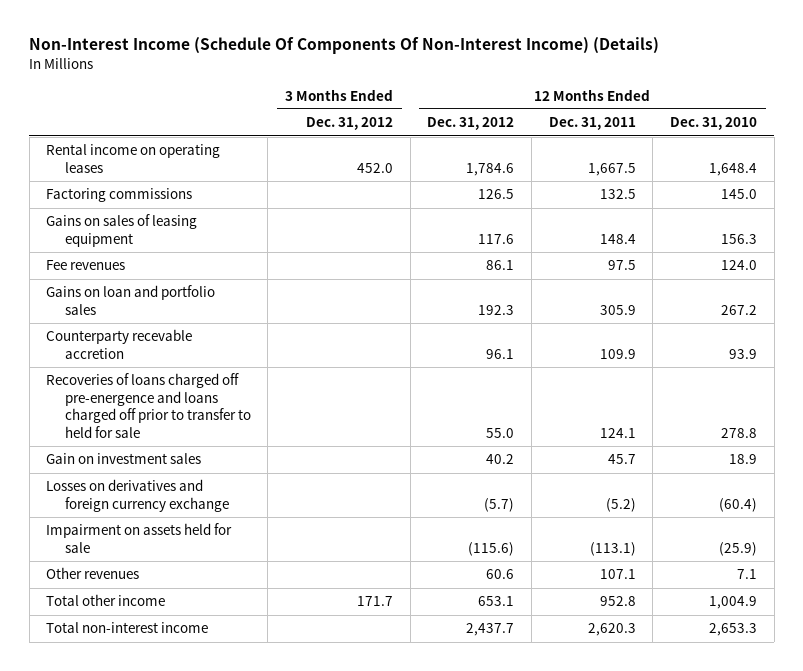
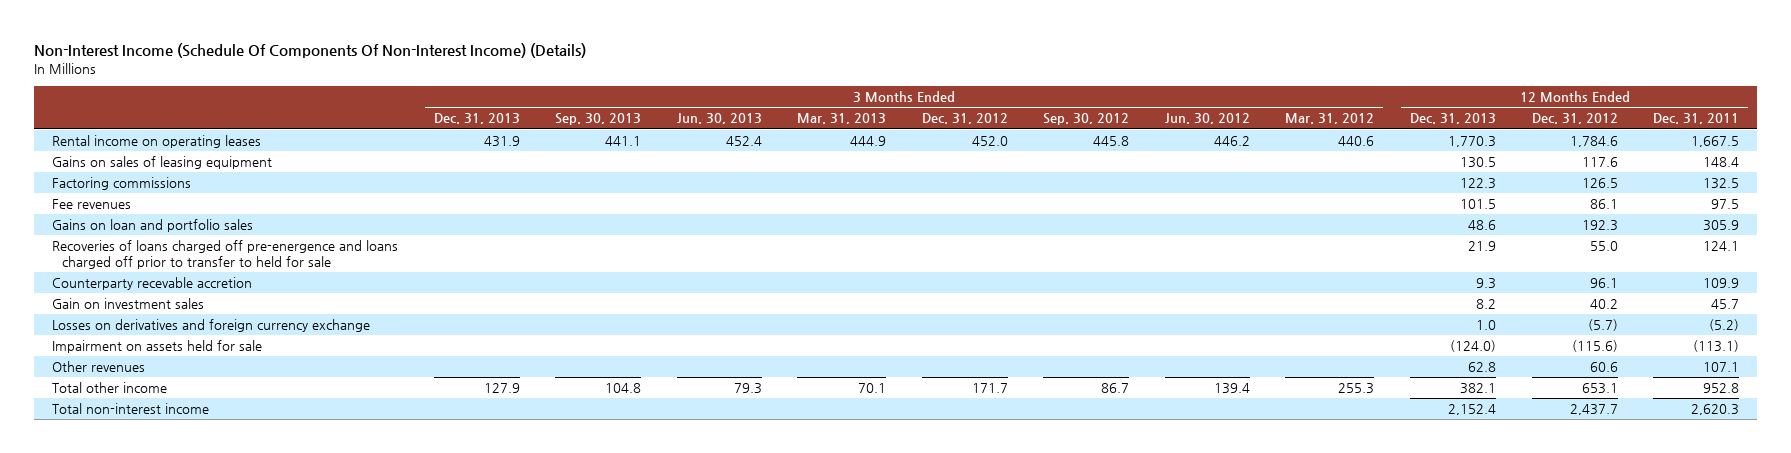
- | 3 Months Ended Dec. 31, 2012 | 12 Months Ended Dec. 31, 2012 | 12 Months Ended Dec. 31, 2011 | 12 Months Ended Dec. 31, 2010
+ | 3 Months Ended Dec. 31, 2013 | 3 Months Ended Sep. 30, 2013 | 3 Months Ended Jun. 30, 2013 | 3 Months Ended Mar. 31, 2013 | 3 Months Ended Dec. 31, 2012 | 3 Months Ended Sep. 30, 2012 | 3 Months Ended Jun. 30, 2012 | 3 Months Ended Mar. 31, 2012 | 12 Months Ended Dec. 31, 2013 | 12 Months Ended Dec. 31, 2012 | 12 Months Ended Dec. 31, 2011
moved down: Factoring commissions | | | | | | | | | 122.3 | 126.5 | 132.5
moved down: Counterparty recevable accretion | | | | | | | | | 9.3 | 96.1 | 109.9

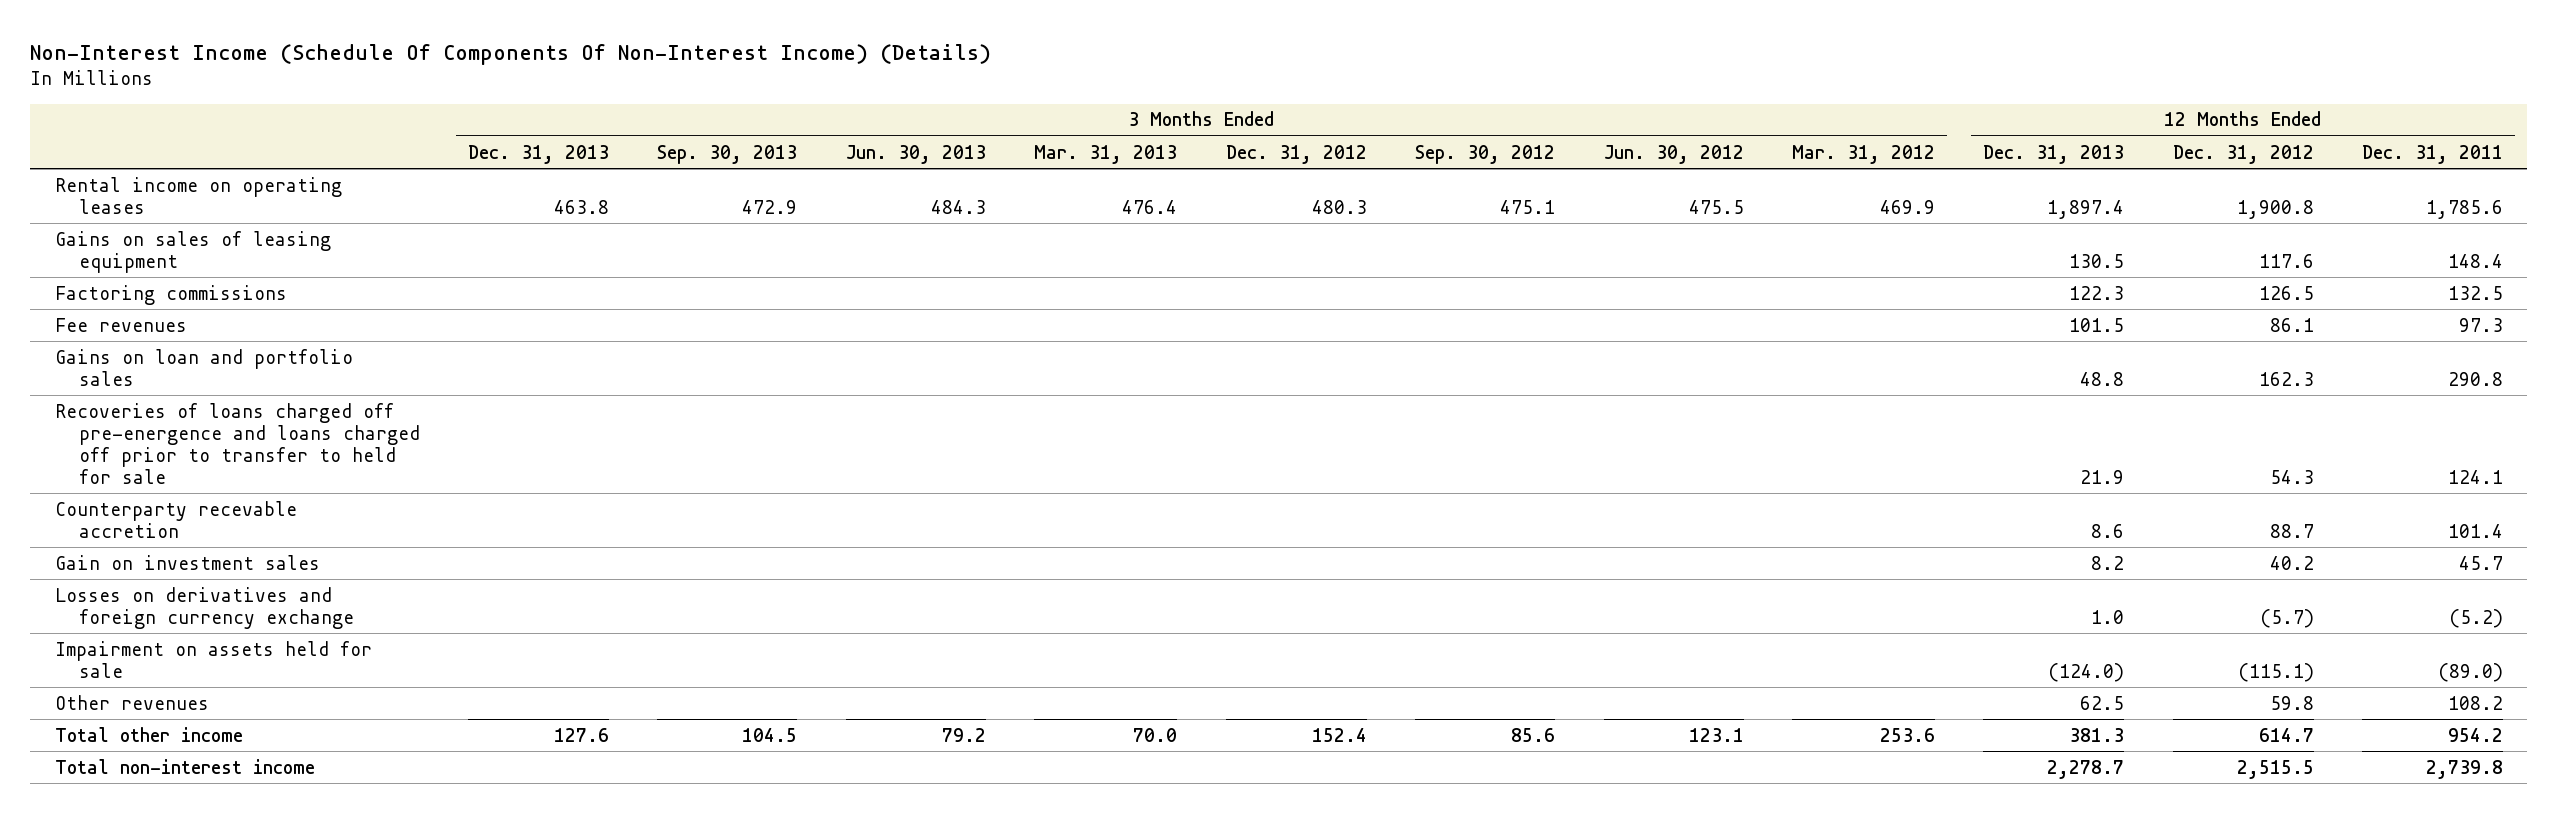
- Rental income on operating leases | 431.9 | 441.1 | 452.4 | 444.9 | 452.0 | 445.8 | 446.2 | 440.6 | 1,770.3 | 1,784.6 | 1,667.5
+ Rental income on operating leases | 463.8 | 472.9 | 484.3 | 476.4 | 480.3 | 475.1 | 475.5 | 469.9 | 1,897.4 | 1,900.8 | 1,785.6
- Fee revenues | | | | | | | | | 101.5 | 86.1 | 97.5
- Gains on loan and portfolio sales | | | | | | | | | 48.6 | 192.3 | 305.9
- Recoveries of loans charged off pre-energence and loans charged off prior to transfer to held for sale | | | | | | | | | 21.9 | 55.0 | 124.1
- Counterparty recevable accretion | | | | | | | | | 9.3 | 96.1 | 109.9
+ Fee revenues | | | | | | | | | 101.5 | 86.1 | 97.3
+ Gains on loan and portfolio sales | | | | | | | | | 48.8 | 162.3 | 290.8
+ Recoveries of loans charged off pre-energence and loans charged off prior to transfer to held for sale | | | | | | | | | 21.9 | 54.3 | 124.1
+ Counterparty recevable accretion | | | | | | | | | 8.6 | 88.7 | 101.4
- Impairment on assets held for sale | | | | | | | | | (124.0) | (115.6) | (113.1)
- Other revenues | | | | | | | | | 62.8 | 60.6 | 107.1
- Total other income | 127.9 | 104.8 | 79.3 | 70.1 | 171.7 | 86.7 | 139.4 | 255.3 | 382.1 | 653.1 | 952.8
- Total non-interest income | | | | | | | | | 2,152.4 | 2,437.7 | 2,620.3
+ Impairment on assets held for sale | | | | | | | | | (124.0) | (115.1) | (89.0)
+ Other revenues | | | | | | | | | 62.5 | 59.8 | 108.2
+ Total other income | 127.6 | 104.5 | 79.2 | 70.0 | 152.4 | 85.6 | 123.1 | 253.6 | 381.3 | 614.7 | 954.2
+ Total non-interest income | | | | | | | | | 2,278.7 | 2,515.5 | 2,739.8

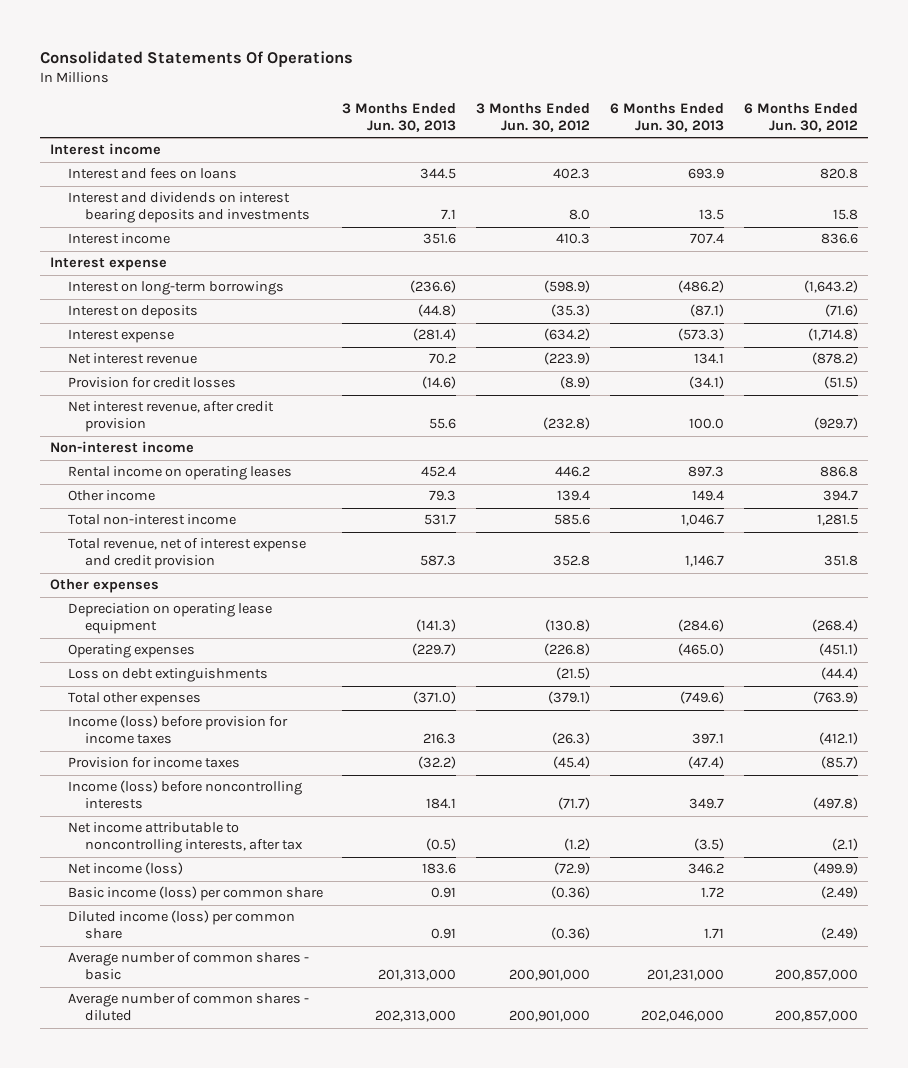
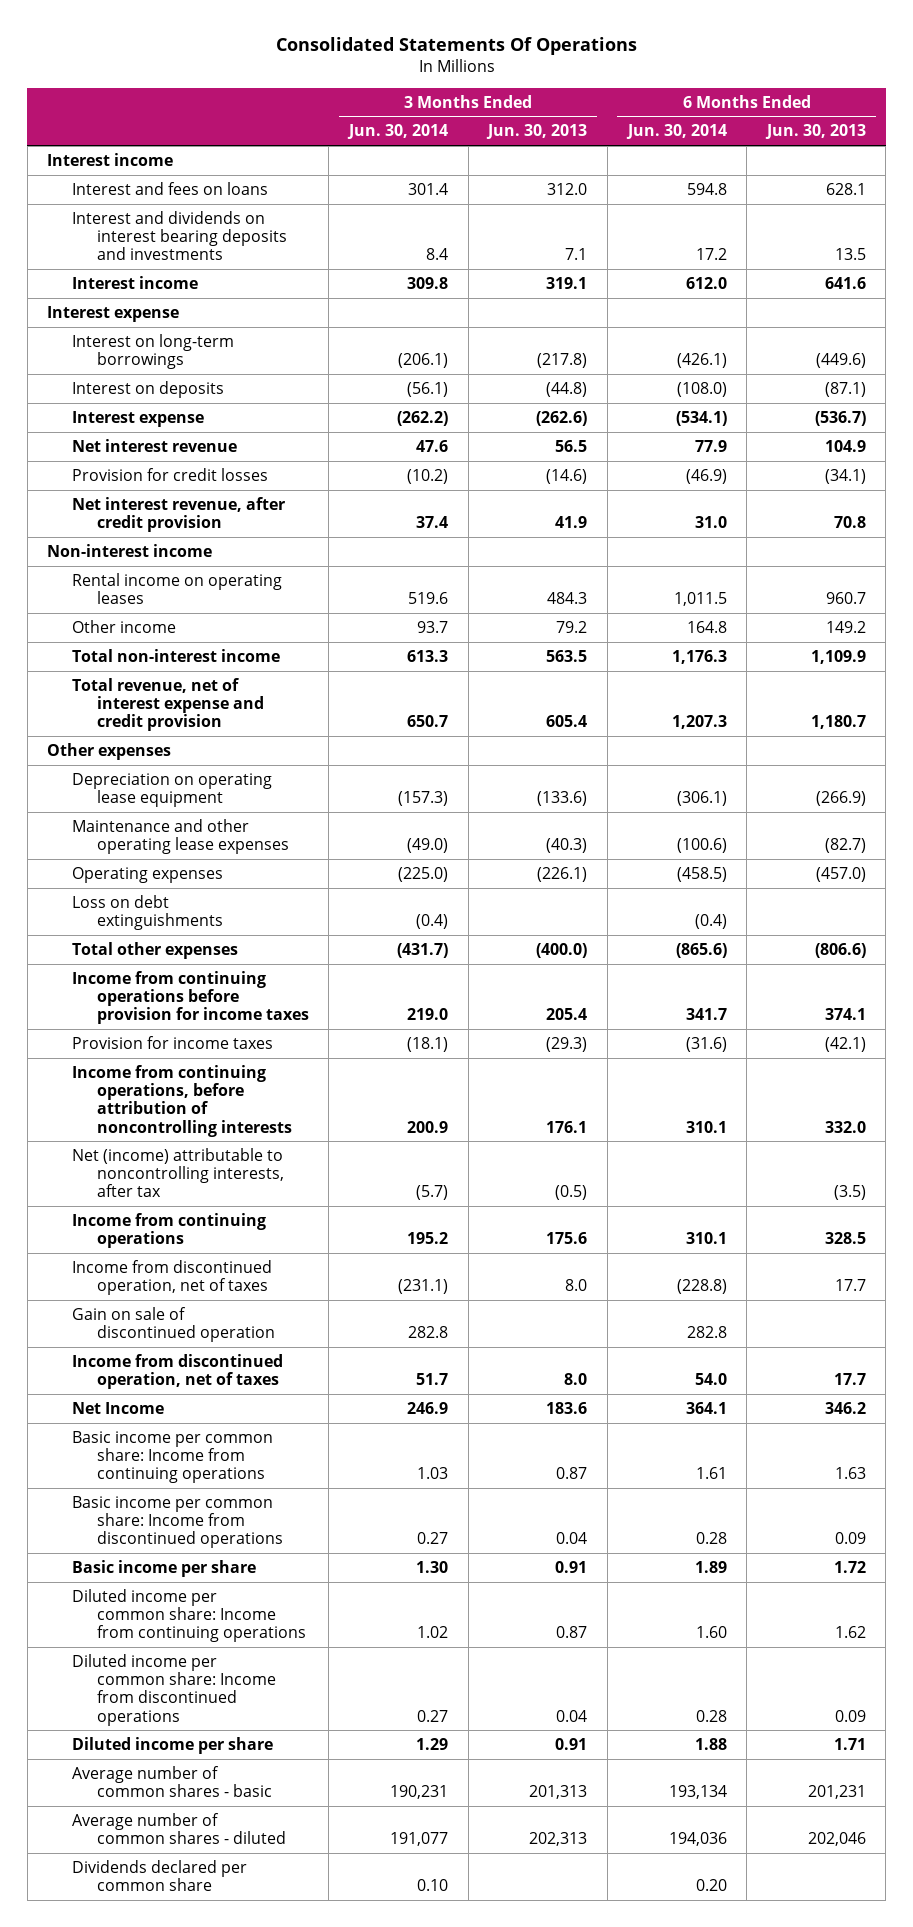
- | 3 Months Ended Jun. 30, 2013 | 3 Months Ended Jun. 30, 2012 | 6 Months Ended Jun. 30, 2013 | 6 Months Ended Jun. 30, 2012
+ | 3 Months Ended Jun. 30, 2014 | 3 Months Ended Jun. 30, 2013 | 6 Months Ended Jun. 30, 2014 | 6 Months Ended Jun. 30, 2013
- Interest and fees on loans | 344.5 | 402.3 | 693.9 | 820.8
+ Interest and fees on loans | 301.4 | 312.0 | 594.8 | 628.1
- Interest income | 351.6 | 410.3 | 707.4 | 836.6
+ Interest income | 309.8 | 319.1 | 612.0 | 641.6
- Interest on long-term borrowings | (236.6) | (598.9) | (486.2) | (1,643.2)
+ Interest on long-term borrowings | (206.1) | (217.8) | (426.1) | (449.6)
- Interest expense | (281.4) | (634.2) | (573.3) | (1,714.8)
- Net interest revenue | 70.2 | (223.9) | 134.1 | (878.2)
+ Interest expense | (262.2) | (262.6) | (534.1) | (536.7)
+ Net interest revenue | 47.6 | 56.5 | 77.9 | 104.9
- Net interest revenue, after credit provision | 55.6 | (232.8) | 100.0 | (929.7)
+ Net interest revenue, after credit provision | 37.4 | 41.9 | 31.0 | 70.8
- Rental income on operating leases | 452.4 | 446.2 | 897.3 | 886.8
- Other income | 79.3 | 139.4 | 149.4 | 394.7
- Total non-interest income | 531.7 | 585.6 | 1,046.7 | 1,281.5
- Total revenue, net of interest expense and credit provision | 587.3 | 352.8 | 1,146.7 | 351.8
+ Rental income on operating leases | 519.6 | 484.3 | 1,011.5 | 960.7
+ Other income | 93.7 | 79.2 | 164.8 | 149.2
+ Total non-interest income | 613.3 | 563.5 | 1,176.3 | 1,109.9
+ Total revenue, net of interest expense and credit provision | 650.7 | 605.4 | 1,207.3 | 1,180.7
- Depreciation on operating lease equipment | (141.3) | (130.8) | (284.6) | (268.4)
- Operating expenses | (229.7) | (226.8) | (465.0) | (451.1)
+ Depreciation on operating lease equipment | (157.3) | (133.6) | (306.1) | (266.9)
+ Maintenance and other operating lease expenses | (49.0) | (40.3) | (100.6) | (82.7)
+ Operating expenses | (225.0) | (226.1) | (458.5) | (457.0)
- Total other expenses | (371.0) | (379.1) | (749.6) | (763.9)
- Income (loss) before provision for income taxes | 216.3 | (26.3) | 397.1 | (412.1)
- Provision for income taxes | (32.2) | (45.4) | (47.4) | (85.7)
- Income (loss) before noncontrolling interests | 184.1 | (71.7) | 349.7 | (497.8)
- Net income attributable to noncontrolling interests, after tax | (0.5) | (1.2) | (3.5) | (2.1)
- Net income (loss) | 183.6 | (72.9) | 346.2 | (499.9)
- Basic income (loss) per common share | 0.91 | (0.36) | 1.72 | (2.49)
- Diluted income (loss) per common share | 0.91 | (0.36) | 1.71 | (2.49)
- Average number of common shares - basic | 201,313,000 | 200,901,000 | 201,231,000 | 200,857,000
- Average number of common shares - diluted | 202,313,000 | 200,901,000 | 202,046,000 | 200,857,000
+ Total other expenses | (431.7) | (400.0) | (865.6) | (806.6)
+ Income from continuing operations before provision for income taxes | 219.0 | 205.4 | 341.7 | 374.1
+ Provision for income taxes | (18.1) | (29.3) | (31.6) | (42.1)
+ Income from continuing operations, before attribution of noncontrolling interests | 200.9 | 176.1 | 310.1 | 332.0
+ Net (income) attributable to noncontrolling interests, after tax | (5.7) | (0.5) | | (3.5)
+ Income from continuing operations | 195.2 | 175.6 | 310.1 | 328.5
+ Income from discontinued operation, net of taxes | (231.1) | 8.0 | (228.8) | 17.7
+ Gain on sale of discontinued operation | 282.8 | | 282.8 |
+ Income from discontinued operation, net of taxes | 51.7 | 8.0 | 54.0 | 17.7
+ Net Income | 246.9 | 183.6 | 364.1 | 346.2
+ Basic income per common share: Income from continuing operations | 1.03 | 0.87 | 1.61 | 1.63
+ Basic income per common share: Income from discontinued operations | 0.27 | 0.04 | 0.28 | 0.09
+ Basic income per share | 1.30 | 0.91 | 1.89 | 1.72
+ Diluted income per common share: Income from continuing operations | 1.02 | 0.87 | 1.60 | 1.62
+ Diluted income per common share: Income from discontinued operations | 0.27 | 0.04 | 0.28 | 0.09
+ Diluted income per share | 1.29 | 0.91 | 1.88 | 1.71
+ Average number of common shares - basic | 190,231 | 201,313 | 193,134 | 201,231
+ Average number of common shares - diluted | 191,077 | 202,313 | 194,036 | 202,046
+ Dividends declared per common share | 0.10 | | 0.20 |

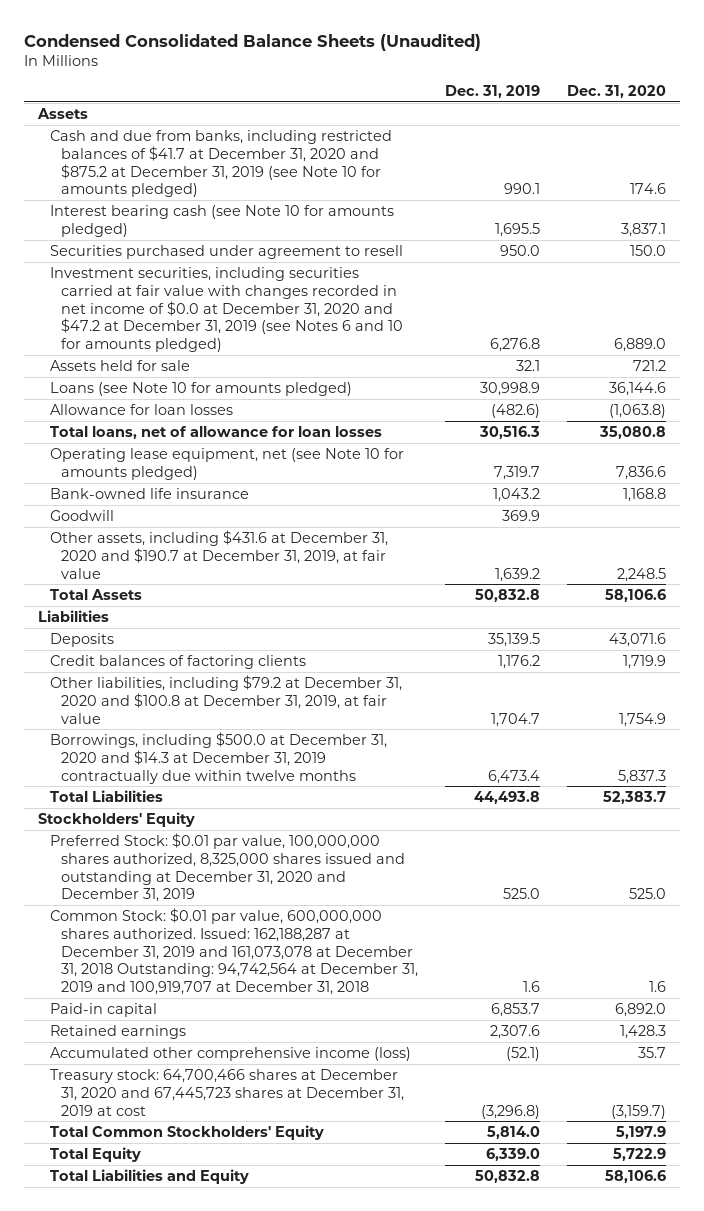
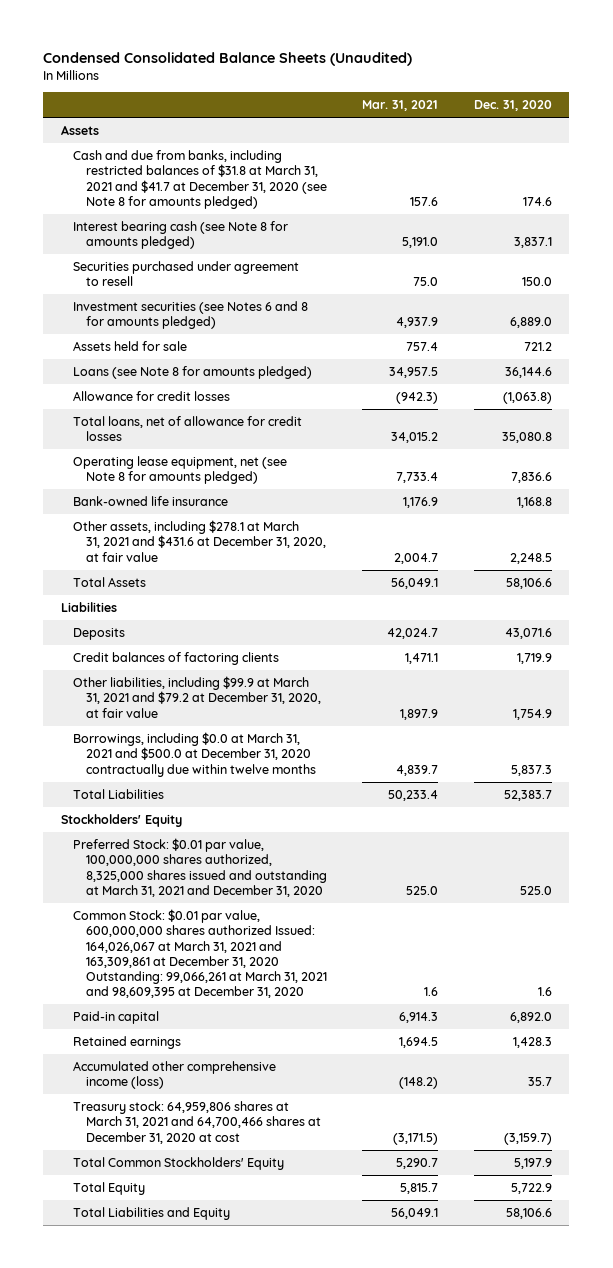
- | Dec. 31, 2019 | Dec. 31, 2020
+ | Mar. 31, 2021 | Dec. 31, 2020
- Cash and due from banks, including restricted balances of $41.7 at December 31, 2020 and $875.2 at December 31, 2019 (see Note 10 for amounts pledged) | 990.1 | 174.6
- Interest bearing cash (see Note 10 for amounts pledged) | 1,695.5 | 3,837.1
+ Cash and due from banks, including restricted balances of $31.8 at March 31, 2021 and $41.7 at December 31, 2020 (see Note 8 for amounts pledged) | 157.6 | 174.6
+ Interest bearing cash (see Note 8 for amounts pledged) | 5,191.0 | 3,837.1
- Investment securities, including securities carried at fair value with changes recorded in net income of $0.0 at December 31, 2020 and $47.2 at December 31, 2019 (see Notes 6 and 10 for amounts pledged) | 6,276.8 | 6,889.0
+ Investment securities (see Notes 6 and 8 for amounts pledged) | 4,937.9 | 6,889.0
- Loans (see Note 10 for amounts pledged) | 30,998.9 | 36,144.6
- Allowance for loan losses | (482.6) | (1,063.8)
- Total loans, net of allowance for loan losses | 30,516.3 | 35,080.8
- Operating lease equipment, net (see Note 10 for amounts pledged) | 7,319.7 | 7,836.6
+ Loans (see Note 8 for amounts pledged) | 34,957.5 | 36,144.6
+ Allowance for credit losses | (942.3) | (1,063.8)
+ Total loans, net of allowance for credit losses | 34,015.2 | 35,080.8
+ Operating lease equipment, net (see Note 8 for amounts pledged) | 7,733.4 | 7,836.6
- Goodwill | 369.9 |
- Other assets, including $431.6 at December 31, 2020 and $190.7 at December 31, 2019, at fair value | 1,639.2 | 2,248.5
+ Other assets, including $278.1 at March 31, 2021 and $431.6 at December 31, 2020, at fair value | 2,004.7 | 2,248.5
- Other liabilities, including $79.2 at December 31, 2020 and $100.8 at December 31, 2019, at fair value | 1,704.7 | 1,754.9
- Borrowings, including $500.0 at December 31, 2020 and $14.3 at December 31, 2019 contractually due within twelve months | 6,473.4 | 5,837.3
+ Other liabilities, including $99.9 at March 31, 2021 and $79.2 at December 31, 2020, at fair value | 1,897.9 | 1,754.9
+ Borrowings, including $0.0 at March 31, 2021 and $500.0 at December 31, 2020 contractually due within twelve months | 4,839.7 | 5,837.3
- Preferred Stock: $0.01 par value, 100,000,000 shares authorized, 8,325,000 shares issued and outstanding at December 31, 2020 and December 31, 2019 | 525.0 | 525.0
- Common Stock: $0.01 par value, 600,000,000 shares authorized. Issued: 162,188,287 at December 31, 2019 and 161,073,078 at December 31, 2018 Outstanding: 94,742,564 at December 31, 2019 and 100,919,707 at December 31, 2018 | 1.6 | 1.6
+ Preferred Stock: $0.01 par value, 100,000,000 shares authorized, 8,325,000 shares issued and outstanding at March 31, 2021 and December 31, 2020 | 525.0 | 525.0
+ Common Stock: $0.01 par value, 600,000,000 shares authorized Issued: 164,026,067 at March 31, 2021 and 163,309,861 at December 31, 2020 Outstanding: 99,066,261 at March 31, 2021 and 98,609,395 at December 31, 2020 | 1.6 | 1.6
- Treasury stock: 64,700,466 shares at December 31, 2020 and 67,445,723 shares at December 31, 2019 at cost | (3,296.8) | (3,159.7)
+ Treasury stock: 64,959,806 shares at March 31, 2021 and 64,700,466 shares at December 31, 2020 at cost | (3,171.5) | (3,159.7)

